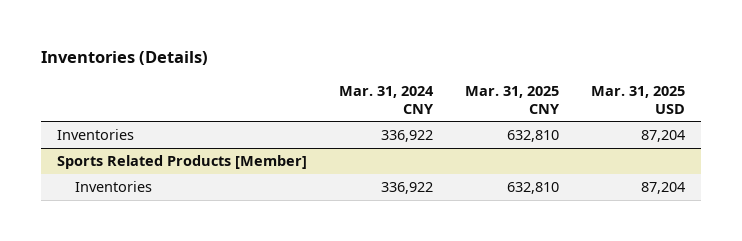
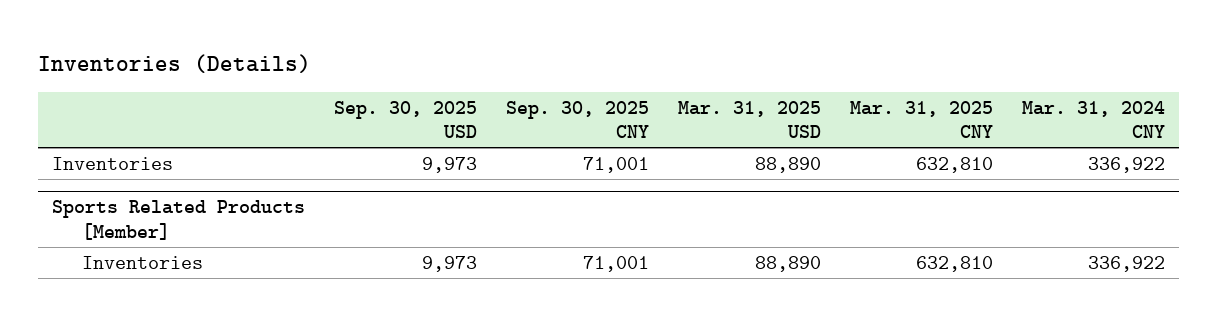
- | Mar. 31, 2024 CNY | Mar. 31, 2025 CNY | Mar. 31, 2025 USD
+ | Sep. 30, 2025 USD | Sep. 30, 2025 CNY | Mar. 31, 2025 USD | Mar. 31, 2025 CNY | Mar. 31, 2024 CNY
- Inventories | 336,922 | 632,810 | 87,204
+ Inventories | 9,973 | 71,001 | 88,890 | 632,810 | 336,922
@ Sports Related Products [Member]
- Inventories | 336,922 | 632,810 | 87,204
+ Inventories | 9,973 | 71,001 | 88,890 | 632,810 | 336,922

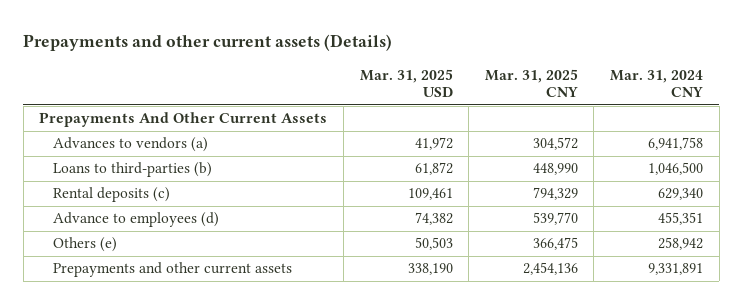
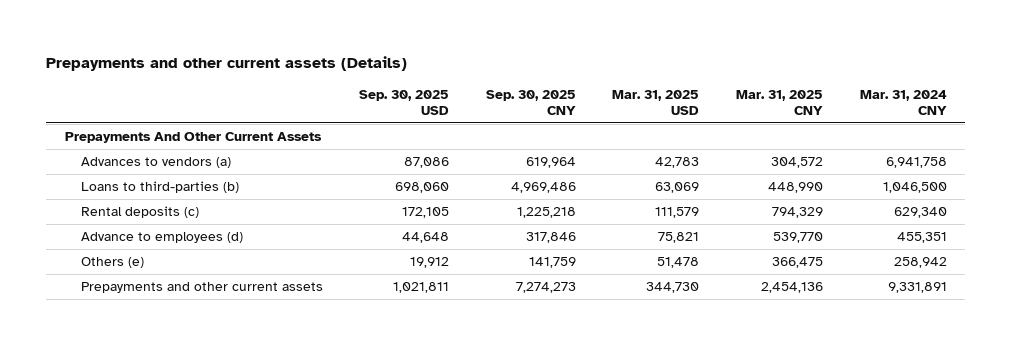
- | Mar. 31, 2025 USD | Mar. 31, 2025 CNY | Mar. 31, 2024 CNY
+ | Sep. 30, 2025 USD | Sep. 30, 2025 CNY | Mar. 31, 2025 USD | Mar. 31, 2025 CNY | Mar. 31, 2024 CNY
- Advances to vendors (a) | 41,972 | 304,572 | 6,941,758
- Loans to third-parties (b) | 61,872 | 448,990 | 1,046,500
- Rental deposits (c) | 109,461 | 794,329 | 629,340
- Advance to employees (d) | 74,382 | 539,770 | 455,351
- Others (e) | 50,503 | 366,475 | 258,942
- Prepayments and other current assets | 338,190 | 2,454,136 | 9,331,891
+ Advances to vendors (a) | 87,086 | 619,964 | 42,783 | 304,572 | 6,941,758
+ Loans to third-parties (b) | 698,060 | 4,969,486 | 63,069 | 448,990 | 1,046,500
+ Rental deposits (c) | 172,105 | 1,225,218 | 111,579 | 794,329 | 629,340
+ Advance to employees (d) | 44,648 | 317,846 | 75,821 | 539,770 | 455,351
+ Others (e) | 19,912 | 141,759 | 51,478 | 366,475 | 258,942
+ Prepayments and other current assets | 1,021,811 | 7,274,273 | 344,730 | 2,454,136 | 9,331,891

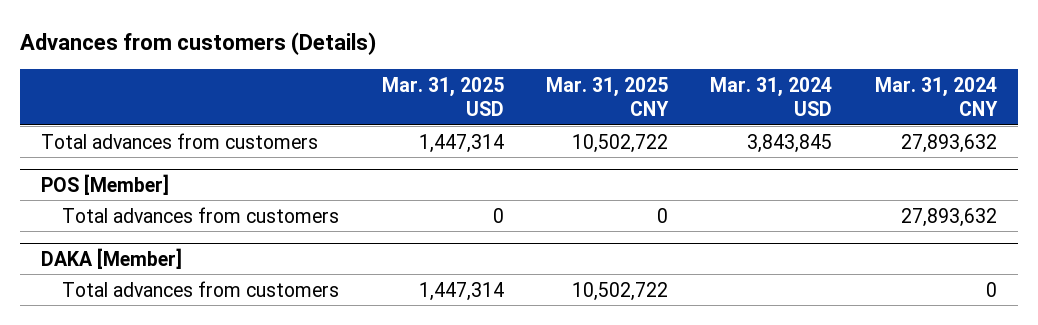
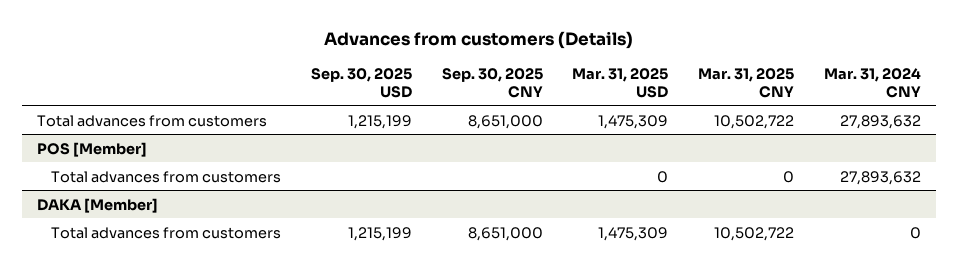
- | Mar. 31, 2025 USD | Mar. 31, 2025 CNY | Mar. 31, 2024 USD | Mar. 31, 2024 CNY
+ | Sep. 30, 2025 USD | Sep. 30, 2025 CNY | Mar. 31, 2025 USD | Mar. 31, 2025 CNY | Mar. 31, 2024 CNY
- Total advances from customers | 1,447,314 | 10,502,722 | 3,843,845 | 27,893,632
+ Total advances from customers | 1,215,199 | 8,651,000 | 1,475,309 | 10,502,722 | 27,893,632
@ DAKA [Member]
- Total advances from customers | 1,447,314 | 10,502,722 | | 0
+ Total advances from customers | 1,215,199 | 8,651,000 | 1,475,309 | 10,502,722 | 0

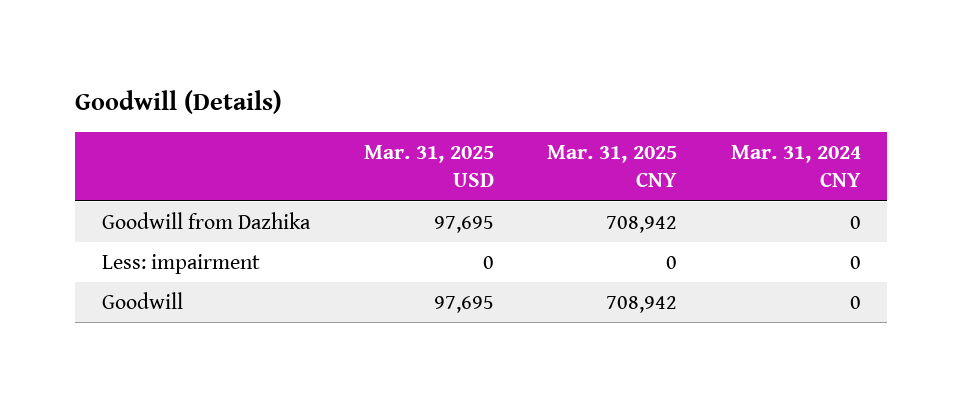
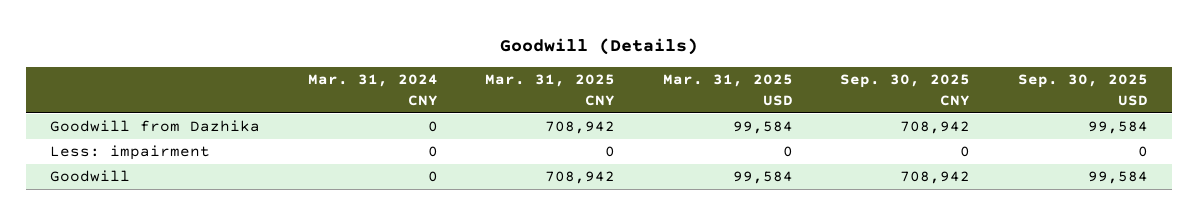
- | Mar. 31, 2025 USD | Mar. 31, 2025 CNY | Mar. 31, 2024 CNY
+ | Mar. 31, 2024 CNY | Mar. 31, 2025 CNY | Mar. 31, 2025 USD | Sep. 30, 2025 CNY | Sep. 30, 2025 USD
- Goodwill from Dazhika | 97,695 | 708,942 | 0
+ Goodwill from Dazhika | 0 | 708,942 | 99,584 | 708,942 | 99,584
- Goodwill | 97,695 | 708,942 | 0
+ Goodwill | 0 | 708,942 | 99,584 | 708,942 | 99,584

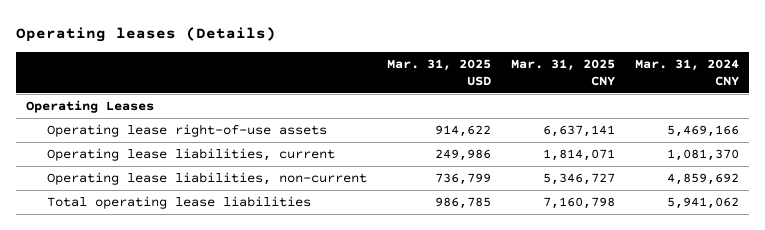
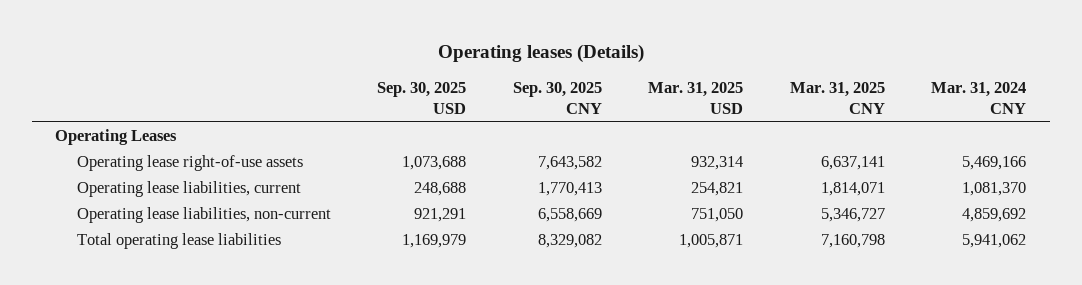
- | Mar. 31, 2025 USD | Mar. 31, 2025 CNY | Mar. 31, 2024 CNY
+ | Sep. 30, 2025 USD | Sep. 30, 2025 CNY | Mar. 31, 2025 USD | Mar. 31, 2025 CNY | Mar. 31, 2024 CNY
- Operating lease right-of-use assets | 914,622 | 6,637,141 | 5,469,166
- Operating lease liabilities, current | 249,986 | 1,814,071 | 1,081,370
- Operating lease liabilities, non-current | 736,799 | 5,346,727 | 4,859,692
- Total operating lease liabilities | 986,785 | 7,160,798 | 5,941,062
+ Operating lease right-of-use assets | 1,073,688 | 7,643,582 | 932,314 | 6,637,141 | 5,469,166
+ Operating lease liabilities, current | 248,688 | 1,770,413 | 254,821 | 1,814,071 | 1,081,370
+ Operating lease liabilities, non-current | 921,291 | 6,558,669 | 751,050 | 5,346,727 | 4,859,692
+ Total operating lease liabilities | 1,169,979 | 8,329,082 | 1,005,871 | 7,160,798 | 5,941,062

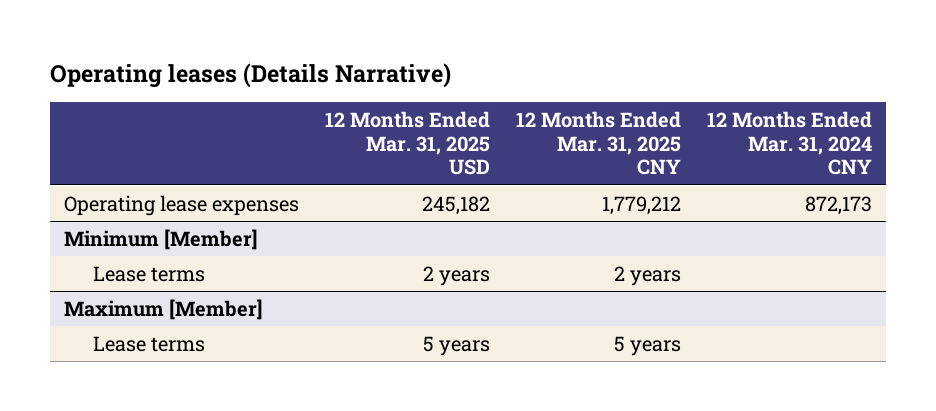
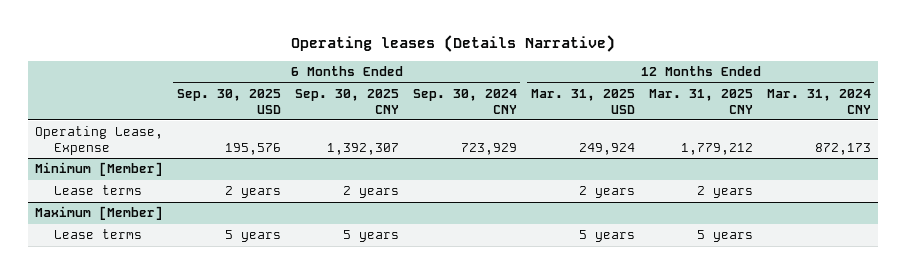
- | 12 Months Ended Mar. 31, 2025 USD | 12 Months Ended Mar. 31, 2025 CNY | 12 Months Ended Mar. 31, 2024 CNY
+ | 6 Months Ended Sep. 30, 2025 USD | 6 Months Ended Sep. 30, 2025 CNY | 6 Months Ended Sep. 30, 2024 CNY | 12 Months Ended Mar. 31, 2025 USD | 12 Months Ended Mar. 31, 2025 CNY | 12 Months Ended Mar. 31, 2024 CNY
- Operating lease expenses | 245,182 | 1,779,212 | 872,173
+ Operating Lease, Expense | 195,576 | 1,392,307 | 723,929 | 249,924 | 1,779,212 | 872,173

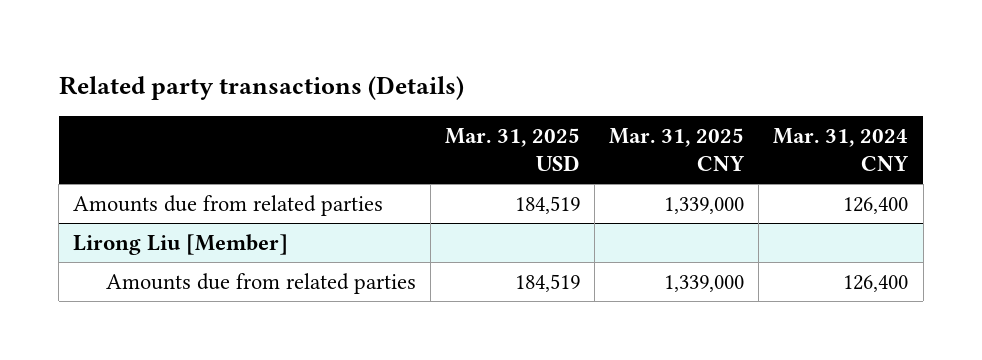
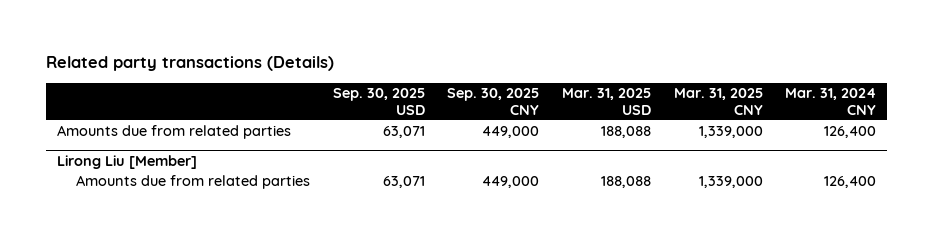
- | Mar. 31, 2025 USD | Mar. 31, 2025 CNY | Mar. 31, 2024 CNY
+ | Sep. 30, 2025 USD | Sep. 30, 2025 CNY | Mar. 31, 2025 USD | Mar. 31, 2025 CNY | Mar. 31, 2024 CNY
- Amounts due from related parties | 184,519 | 1,339,000 | 126,400
+ Amounts due from related parties | 63,071 | 449,000 | 188,088 | 1,339,000 | 126,400
@ Lirong Liu [Member]
- Amounts due from related parties | 184,519 | 1,339,000 | 126,400
+ Amounts due from related parties | 63,071 | 449,000 | 188,088 | 1,339,000 | 126,400

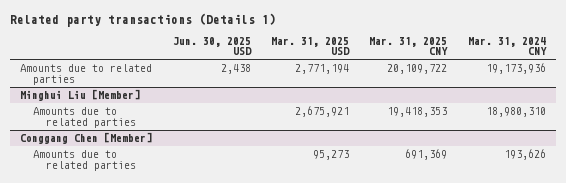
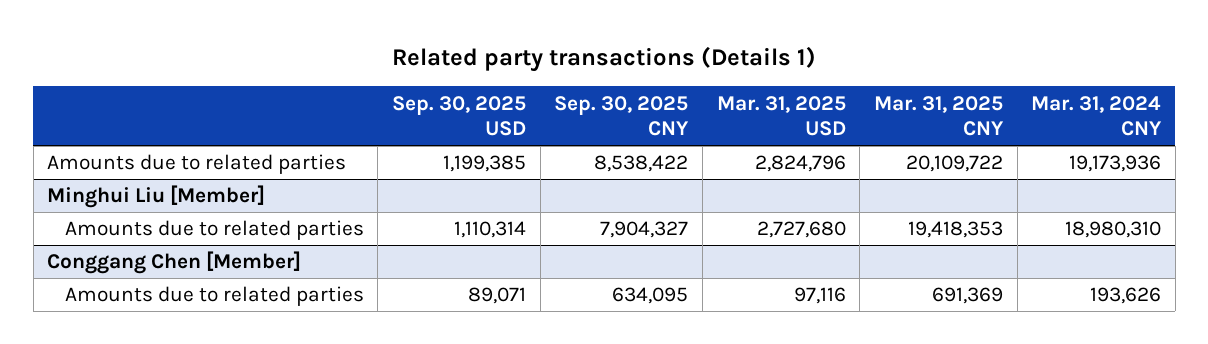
- | Jun. 30, 2025 USD | Mar. 31, 2025 USD | Mar. 31, 2025 CNY | Mar. 31, 2024 CNY
+ | Sep. 30, 2025 USD | Sep. 30, 2025 CNY | Mar. 31, 2025 USD | Mar. 31, 2025 CNY | Mar. 31, 2024 CNY
- Amounts due to related parties | 2,438 | 2,771,194 | 20,109,722 | 19,173,936
+ Amounts due to related parties | 1,199,385 | 8,538,422 | 2,824,796 | 20,109,722 | 19,173,936
@ Minghui Liu [Member]
- Amounts due to related parties | | 2,675,921 | 19,418,353 | 18,980,310
+ Amounts due to related parties | 1,110,314 | 7,904,327 | 2,727,680 | 19,418,353 | 18,980,310
@ Conggang Chen [Member]
- Amounts due to related parties | | 95,273 | 691,369 | 193,626
+ Amounts due to related parties | 89,071 | 634,095 | 97,116 | 691,369 | 193,626

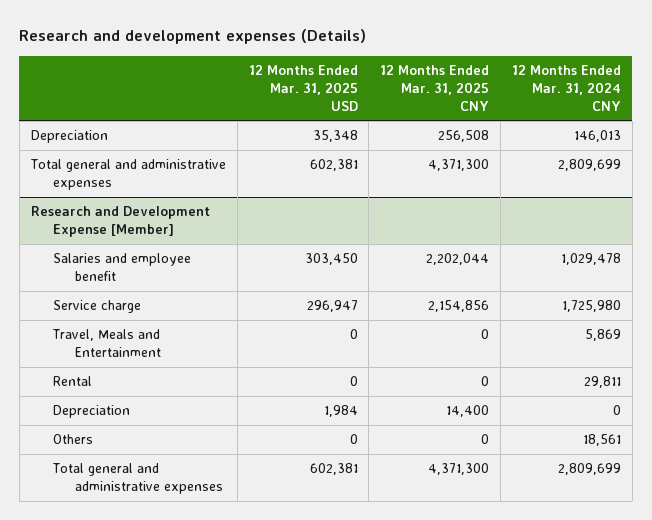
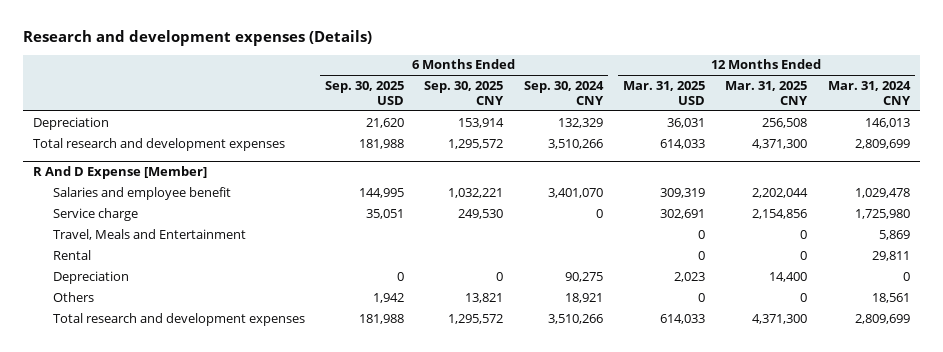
- | 12 Months Ended Mar. 31, 2025 USD | 12 Months Ended Mar. 31, 2025 CNY | 12 Months Ended Mar. 31, 2024 CNY
+ | 6 Months Ended Sep. 30, 2025 USD | 6 Months Ended Sep. 30, 2025 CNY | 6 Months Ended Sep. 30, 2024 CNY | 12 Months Ended Mar. 31, 2025 USD | 12 Months Ended Mar. 31, 2025 CNY | 12 Months Ended Mar. 31, 2024 CNY
- Depreciation | 35,348 | 256,508 | 146,013
- Total general and administrative expenses | 602,381 | 4,371,300 | 2,809,699
- Research and Development Expense [Member]
- Salaries and employee benefit | 303,450 | 2,202,044 | 1,029,478
- Service charge | 296,947 | 2,154,856 | 1,725,980
+ Depreciation | 21,620 | 153,914 | 132,329 | 36,031 | 256,508 | 146,013
+ Total research and development expenses | 181,988 | 1,295,572 | 3,510,266 | 614,033 | 4,371,300 | 2,809,699
+ R And D Expense [Member]
+ Salaries and employee benefit | 144,995 | 1,032,221 | 3,401,070 | 309,319 | 2,202,044 | 1,029,478
+ Service charge | 35,051 | 249,530 | 0 | 302,691 | 2,154,856 | 1,725,980
- Depreciation | 1,984 | 14,400 | 0
+ Depreciation | 0 | 0 | 90,275 | 2,023 | 14,400 | 0
- Total general and administrative expenses | 602,381 | 4,371,300 | 2,809,699
+ Total research and development expenses | 181,988 | 1,295,572 | 3,510,266 | 614,033 | 4,371,300 | 2,809,699

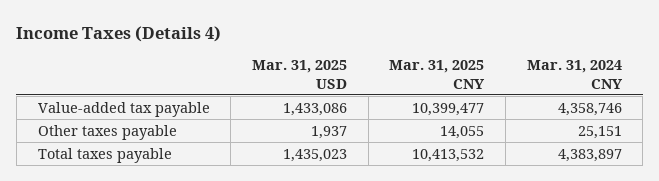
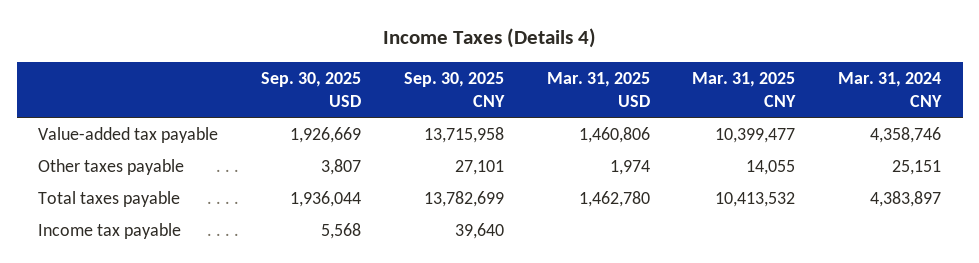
- | Mar. 31, 2025 USD | Mar. 31, 2025 CNY | Mar. 31, 2024 CNY
+ | Sep. 30, 2025 USD | Sep. 30, 2025 CNY | Mar. 31, 2025 USD | Mar. 31, 2025 CNY | Mar. 31, 2024 CNY
- Value-added tax payable | 1,433,086 | 10,399,477 | 4,358,746
- Other taxes payable | 1,937 | 14,055 | 25,151
- Total taxes payable | 1,435,023 | 10,413,532 | 4,383,897
+ Value-added tax payable | 1,926,669 | 13,715,958 | 1,460,806 | 10,399,477 | 4,358,746
+ Other taxes payable | 3,807 | 27,101 | 1,974 | 14,055 | 25,151
+ Total taxes payable | 1,936,044 | 13,782,699 | 1,462,780 | 10,413,532 | 4,383,897
+ Income tax payable | 5,568 | 39,640 | | |

